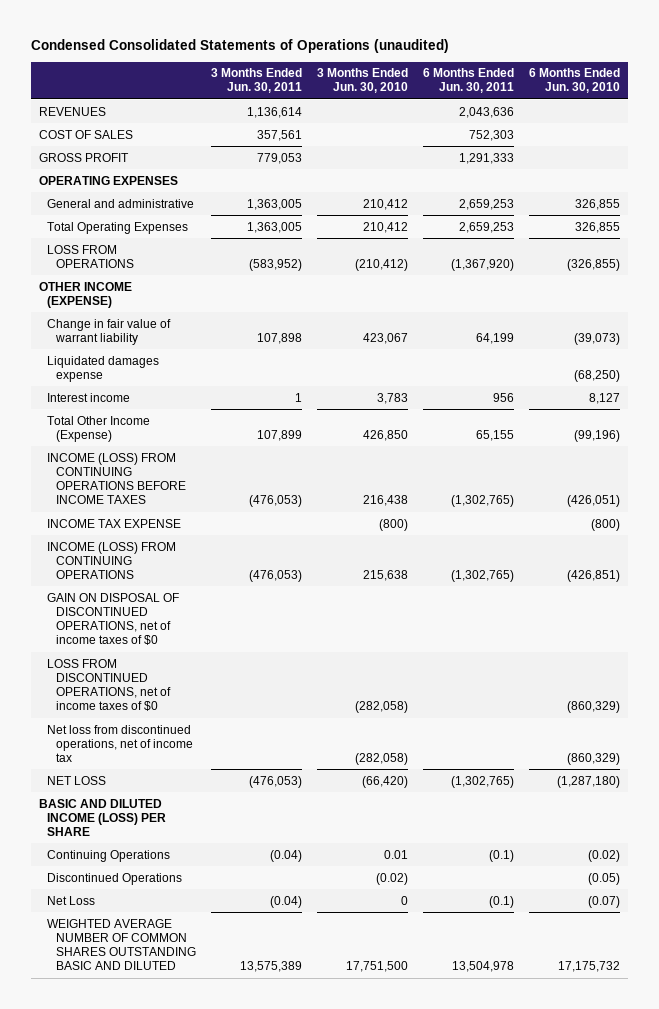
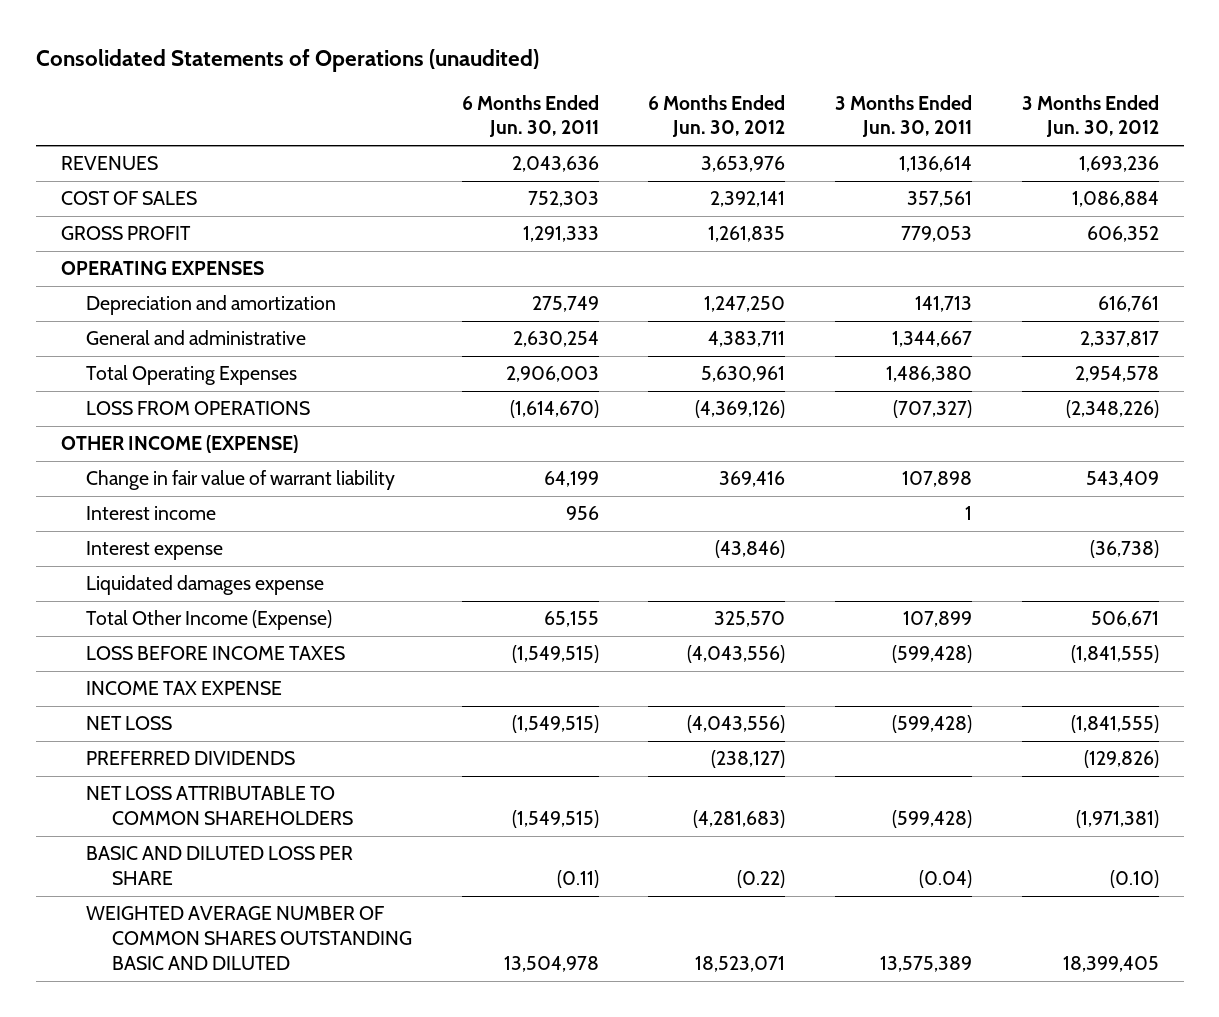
- Condensed Consolidated Statements of Operations (unaudited)
+ Consolidated Statements of Operations (unaudited)
- | 3 Months Ended Jun. 30, 2011 | 3 Months Ended Jun. 30, 2010 | 6 Months Ended Jun. 30, 2011 | 6 Months Ended Jun. 30, 2010
+ | 6 Months Ended Jun. 30, 2011 | 6 Months Ended Jun. 30, 2012 | 3 Months Ended Jun. 30, 2011 | 3 Months Ended Jun. 30, 2012
- General and administrative | 1,363,005 | 210,412 | 2,659,253 | 326,855
- Total Operating Expenses | 1,363,005 | 210,412 | 2,659,253 | 326,855
- LOSS FROM OPERATIONS | (583,952) | (210,412) | (1,367,920) | (326,855)
+ Depreciation and amortization | 275,749 | 1,247,250 | 141,713 | 616,761
+ General and administrative | 2,630,254 | 4,383,711 | 1,344,667 | 2,337,817
+ Total Operating Expenses | 2,906,003 | 5,630,961 | 1,486,380 | 2,954,578
+ LOSS FROM OPERATIONS | (1,614,670) | (4,369,126) | (707,327) | (2,348,226)
+ Interest expense | | (43,846) | | (36,738)
moved down: Liquidated damages expense
- INCOME (LOSS) FROM CONTINUING OPERATIONS BEFORE INCOME TAXES | (476,053) | 216,438 | (1,302,765) | (426,051)
+ LOSS BEFORE INCOME TAXES | (1,549,515) | (4,043,556) | (599,428) | (1,841,555)
- INCOME (LOSS) FROM CONTINUING OPERATIONS | (476,053) | 215,638 | (1,302,765) | (426,851)
- GAIN ON DISPOSAL OF DISCONTINUED OPERATIONS, net of income taxes of $0
- LOSS FROM DISCONTINUED OPERATIONS, net of income taxes of $0 | | (282,058) | | (860,329)
- Net loss from discontinued operations, net of income tax | | (282,058) | | (860,329)
- NET LOSS | (476,053) | (66,420) | (1,302,765) | (1,287,180)
- BASIC AND DILUTED INCOME (LOSS) PER SHARE
- Continuing Operations | (0.04) | 0.01 | (0.1) | (0.02)
- Discontinued Operations | | (0.02) | | (0.05)
- Net Loss | (0.04) | 0 | (0.1) | (0.07)
+ NET LOSS | (1,549,515) | (4,043,556) | (599,428) | (1,841,555)
+ PREFERRED DIVIDENDS | | (238,127) | | (129,826)
+ NET LOSS ATTRIBUTABLE TO COMMON SHAREHOLDERS | (1,549,515) | (4,281,683) | (599,428) | (1,971,381)
+ BASIC AND DILUTED LOSS PER SHARE | (0.11) | (0.22) | (0.04) | (0.10)

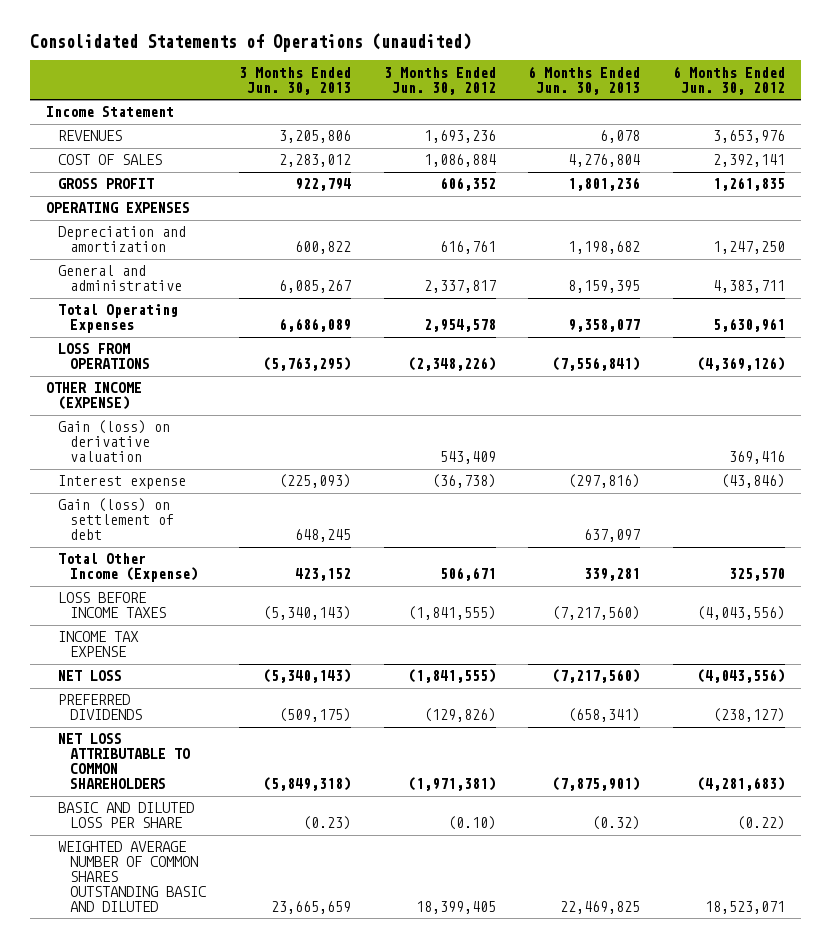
- | 6 Months Ended Jun. 30, 2011 | 6 Months Ended Jun. 30, 2012 | 3 Months Ended Jun. 30, 2011 | 3 Months Ended Jun. 30, 2012
+ | 3 Months Ended Jun. 30, 2013 | 3 Months Ended Jun. 30, 2012 | 6 Months Ended Jun. 30, 2013 | 6 Months Ended Jun. 30, 2012
+ Income Statement
- Change in fair value of warrant liability | 64,199 | 369,416 | 107,898 | 543,409
- Interest income | 956 | | 1 |
+ Gain (loss) on derivative valuation | | 543,409 | | 369,416
- Liquidated damages expense
+ Gain (loss) on settlement of debt | 648,245 | | 637,097 |

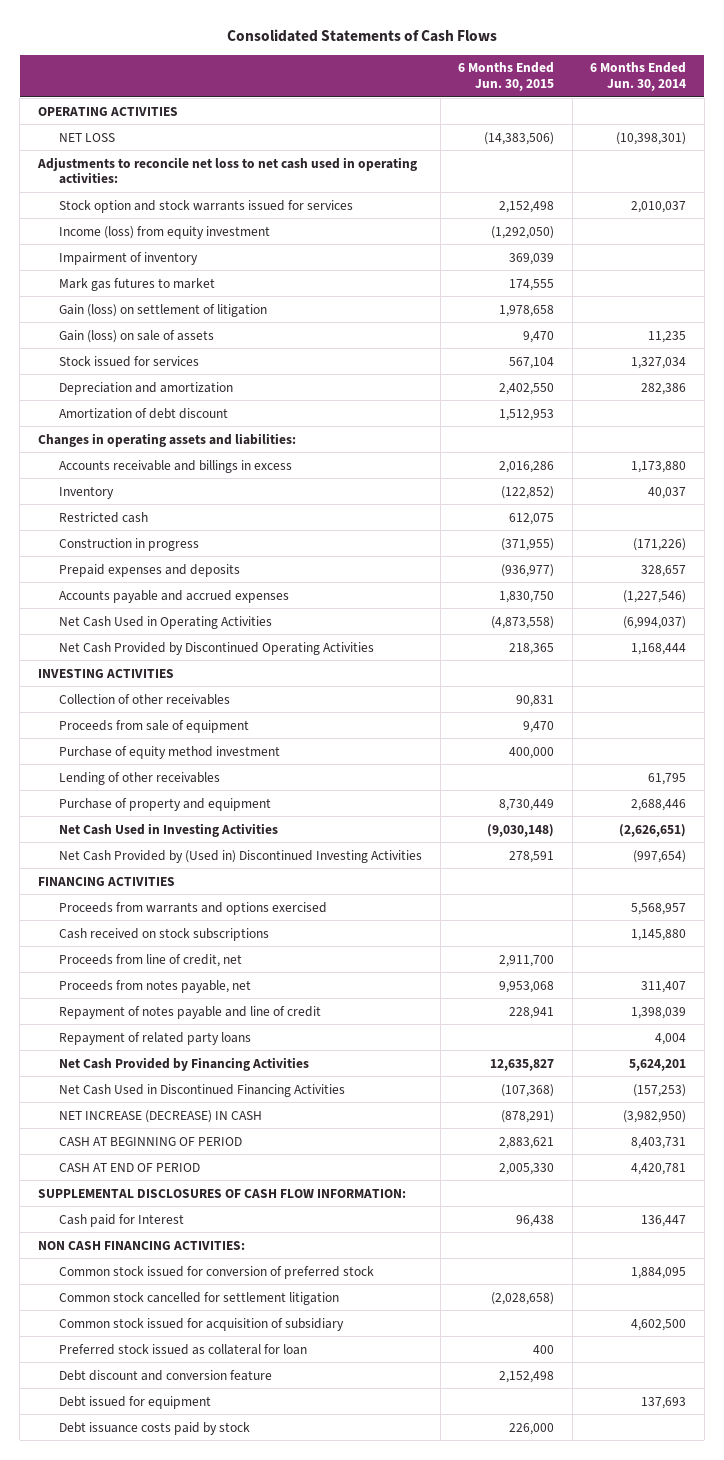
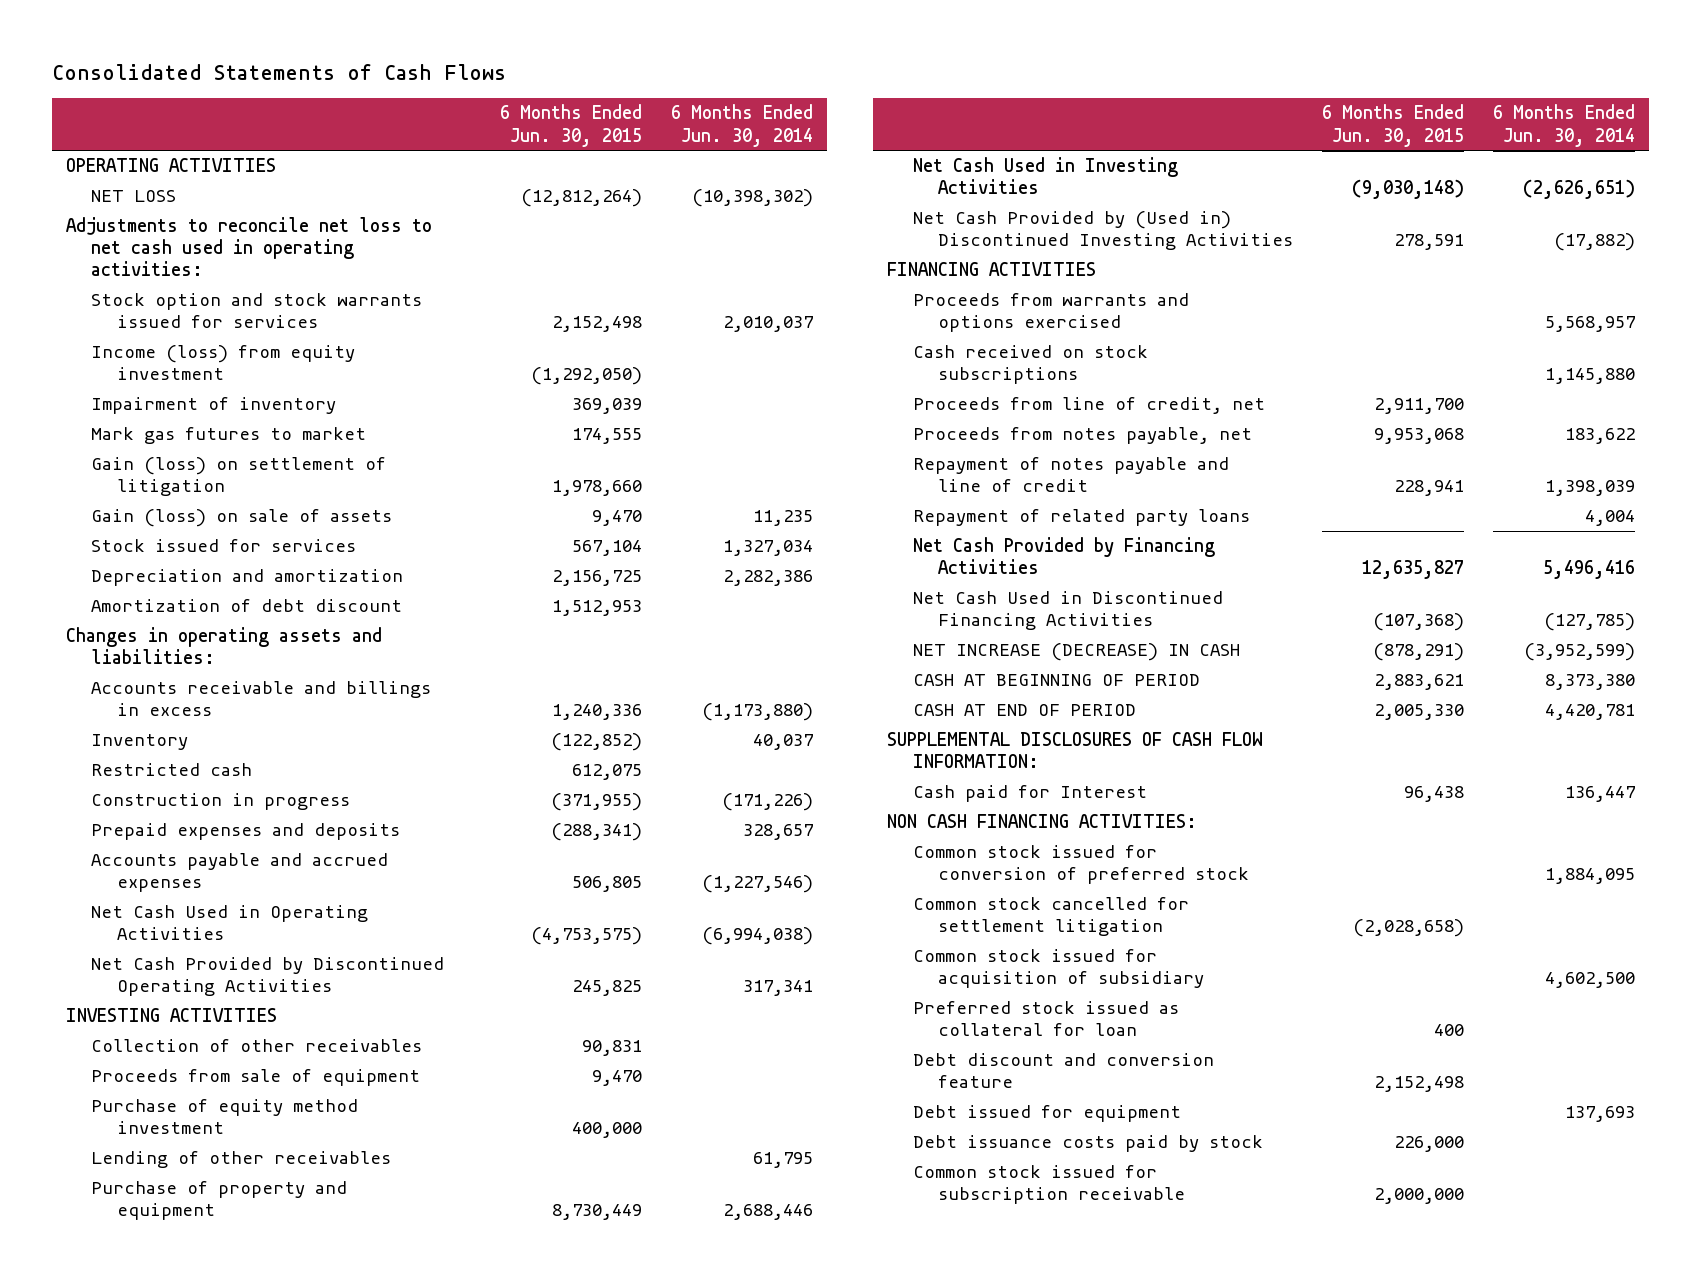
- NET LOSS | (14,383,506) | (10,398,301)
+ NET LOSS | (12,812,264) | (10,398,302)
- Gain (loss) on settlement of litigation | 1,978,658 |
+ Gain (loss) on settlement of litigation | 1,978,660 |
- Depreciation and amortization | 2,402,550 | 282,386
+ Depreciation and amortization | 2,156,725 | 2,282,386
- Accounts receivable and billings in excess | 2,016,286 | 1,173,880
+ Accounts receivable and billings in excess | 1,240,336 | (1,173,880)
- Prepaid expenses and deposits | (936,977) | 328,657
- Accounts payable and accrued expenses | 1,830,750 | (1,227,546)
- Net Cash Used in Operating Activities | (4,873,558) | (6,994,037)
- Net Cash Provided by Discontinued Operating Activities | 218,365 | 1,168,444
+ Prepaid expenses and deposits | (288,341) | 328,657
+ Accounts payable and accrued expenses | 506,805 | (1,227,546)
+ Net Cash Used in Operating Activities | (4,753,575) | (6,994,038)
+ Net Cash Provided by Discontinued Operating Activities | 245,825 | 317,341
- Net Cash Provided by (Used in) Discontinued Investing Activities | 278,591 | (997,654)
+ Net Cash Provided by (Used in) Discontinued Investing Activities | 278,591 | (17,882)
- Proceeds from notes payable, net | 9,953,068 | 311,407
+ Proceeds from notes payable, net | 9,953,068 | 183,622
- Net Cash Provided by Financing Activities | 12,635,827 | 5,624,201
- Net Cash Used in Discontinued Financing Activities | (107,368) | (157,253)
- NET INCREASE (DECREASE) IN CASH | (878,291) | (3,982,950)
- CASH AT BEGINNING OF PERIOD | 2,883,621 | 8,403,731
+ Net Cash Provided by Financing Activities | 12,635,827 | 5,496,416
+ Net Cash Used in Discontinued Financing Activities | (107,368) | (127,785)
+ NET INCREASE (DECREASE) IN CASH | (878,291) | (3,952,599)
+ CASH AT BEGINNING OF PERIOD | 2,883,621 | 8,373,380
+ Common stock issued for subscription receivable | 2,000,000 |

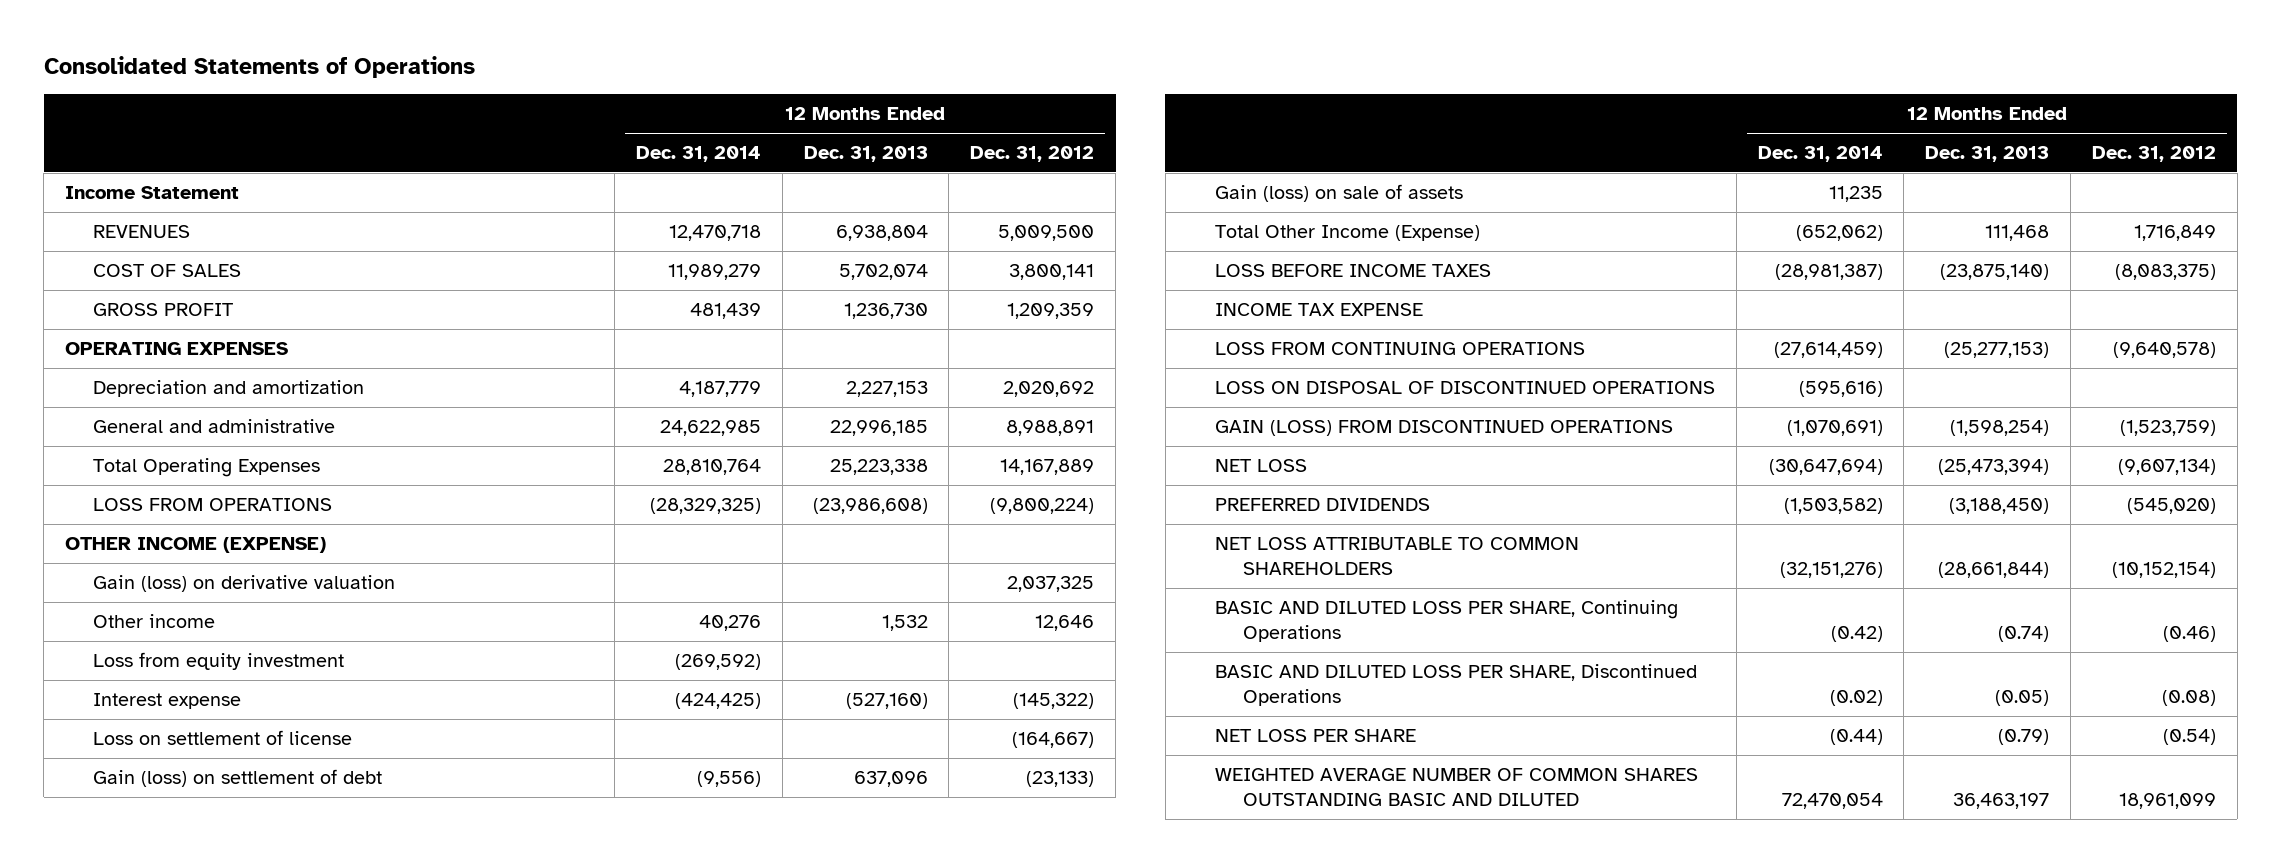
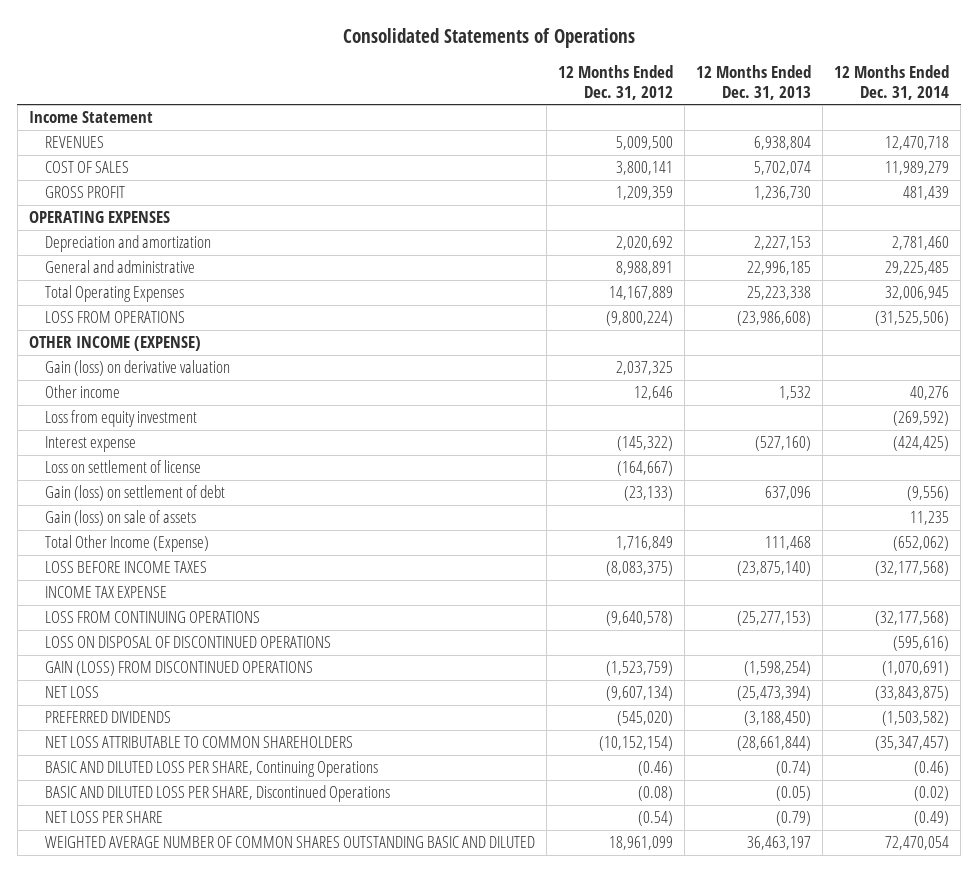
- | 12 Months Ended Dec. 31, 2014 | 12 Months Ended Dec. 31, 2013 | 12 Months Ended Dec. 31, 2012
+ | 12 Months Ended Dec. 31, 2012 | 12 Months Ended Dec. 31, 2013 | 12 Months Ended Dec. 31, 2014
- Depreciation and amortization | 4,187,779 | 2,227,153 | 2,020,692
- General and administrative | 24,622,985 | 22,996,185 | 8,988,891
- Total Operating Expenses | 28,810,764 | 25,223,338 | 14,167,889
- LOSS FROM OPERATIONS | (28,329,325) | (23,986,608) | (9,800,224)
+ Depreciation and amortization | 2,020,692 | 2,227,153 | 2,781,460
+ General and administrative | 8,988,891 | 22,996,185 | 29,225,485
+ Total Operating Expenses | 14,167,889 | 25,223,338 | 32,006,945
+ LOSS FROM OPERATIONS | (9,800,224) | (23,986,608) | (31,525,506)
- LOSS BEFORE INCOME TAXES | (28,981,387) | (23,875,140) | (8,083,375)
+ LOSS BEFORE INCOME TAXES | (8,083,375) | (23,875,140) | (32,177,568)
- LOSS FROM CONTINUING OPERATIONS | (27,614,459) | (25,277,153) | (9,640,578)
+ LOSS FROM CONTINUING OPERATIONS | (9,640,578) | (25,277,153) | (32,177,568)
- NET LOSS | (30,647,694) | (25,473,394) | (9,607,134)
+ NET LOSS | (9,607,134) | (25,473,394) | (33,843,875)
- NET LOSS ATTRIBUTABLE TO COMMON SHAREHOLDERS | (32,151,276) | (28,661,844) | (10,152,154)
- BASIC AND DILUTED LOSS PER SHARE, Continuing Operations | (0.42) | (0.74) | (0.46)
+ NET LOSS ATTRIBUTABLE TO COMMON SHAREHOLDERS | (10,152,154) | (28,661,844) | (35,347,457)
+ BASIC AND DILUTED LOSS PER SHARE, Continuing Operations | (0.46) | (0.74) | (0.46)
- NET LOSS PER SHARE | (0.44) | (0.79) | (0.54)
+ NET LOSS PER SHARE | (0.54) | (0.79) | (0.49)

